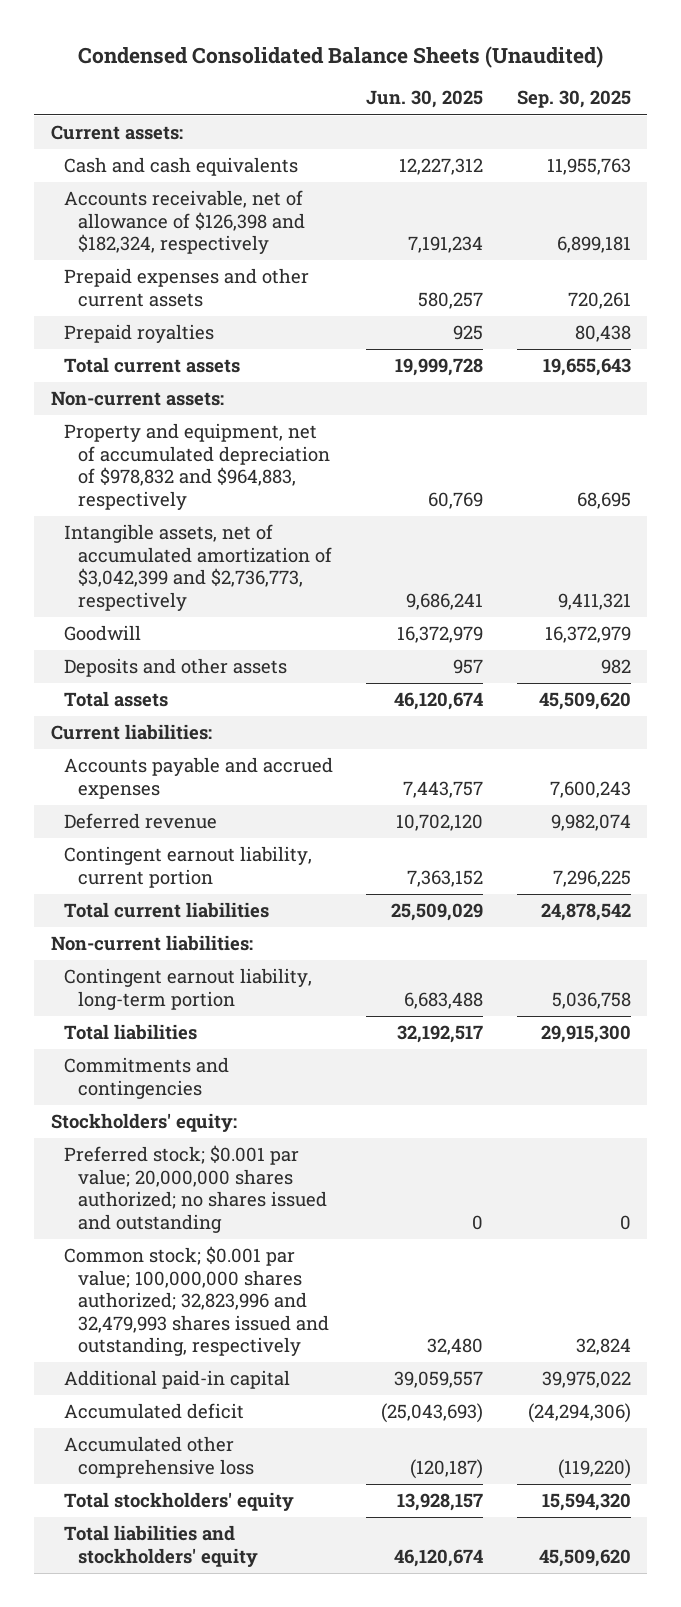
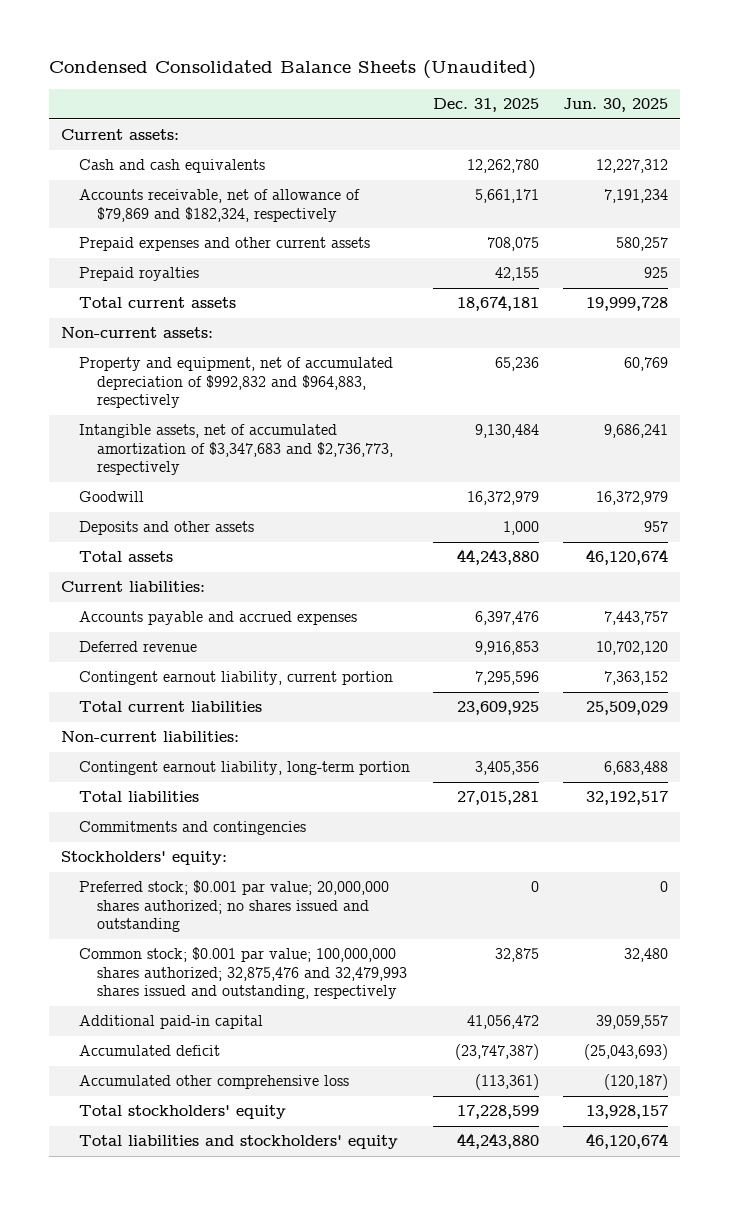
- | Jun. 30, 2025 | Sep. 30, 2025
+ | Dec. 31, 2025 | Jun. 30, 2025
- Accounts receivable, net of allowance of $126,398 and $182,324, respectively | 7,191,234 | 6,899,181
+ Accounts receivable, net of allowance of $79,869 and $182,324, respectively | 5,661,171 | 7,191,234
- Property and equipment, net of accumulated depreciation of $978,832 and $964,883, respectively | 60,769 | 68,695
- Intangible assets, net of accumulated amortization of $3,042,399 and $2,736,773, respectively | 9,686,241 | 9,411,321
+ Property and equipment, net of accumulated depreciation of $992,832 and $964,883, respectively | 65,236 | 60,769
+ Intangible assets, net of accumulated amortization of $3,347,683 and $2,736,773, respectively | 9,130,484 | 9,686,241
- Common stock; $0.001 par value; 100,000,000 shares authorized; 32,823,996 and 32,479,993 shares issued and outstanding, respectively | 32,480 | 32,824
+ Common stock; $0.001 par value; 100,000,000 shares authorized; 32,875,476 and 32,479,993 shares issued and outstanding, respectively | 32,875 | 32,480

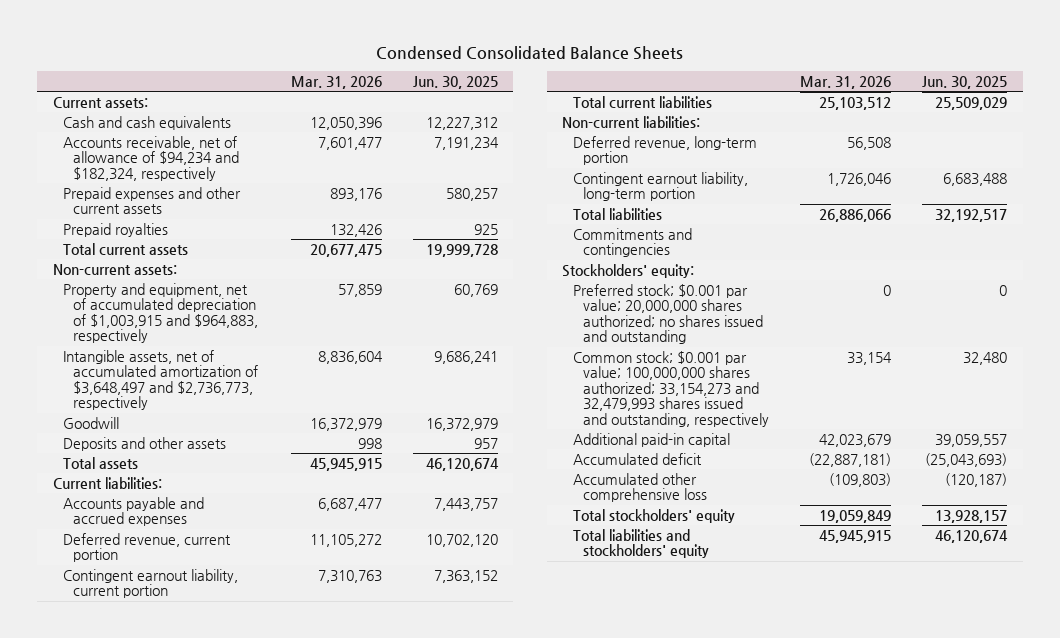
- Condensed Consolidated Balance Sheets (Unaudited)
+ Condensed Consolidated Balance Sheets
- | Dec. 31, 2025 | Jun. 30, 2025
+ | Mar. 31, 2026 | Jun. 30, 2025
- Accounts receivable, net of allowance of $79,869 and $182,324, respectively | 5,661,171 | 7,191,234
+ Accounts receivable, net of allowance of $94,234 and $182,324, respectively | 7,601,477 | 7,191,234
- Property and equipment, net of accumulated depreciation of $992,832 and $964,883, respectively | 65,236 | 60,769
- Intangible assets, net of accumulated amortization of $3,347,683 and $2,736,773, respectively | 9,130,484 | 9,686,241
+ Property and equipment, net of accumulated depreciation of $1,003,915 and $964,883, respectively | 57,859 | 60,769
+ Intangible assets, net of accumulated amortization of $3,648,497 and $2,736,773, respectively | 8,836,604 | 9,686,241
- Deferred revenue | 9,916,853 | 10,702,120
+ Deferred revenue, current portion | 11,105,272 | 10,702,120
+ Deferred revenue, long-term portion | 56,508 |
- Common stock; $0.001 par value; 100,000,000 shares authorized; 32,875,476 and 32,479,993 shares issued and outstanding, respectively | 32,875 | 32,480
+ Common stock; $0.001 par value; 100,000,000 shares authorized; 33,154,273 and 32,479,993 shares issued and outstanding, respectively | 33,154 | 32,480

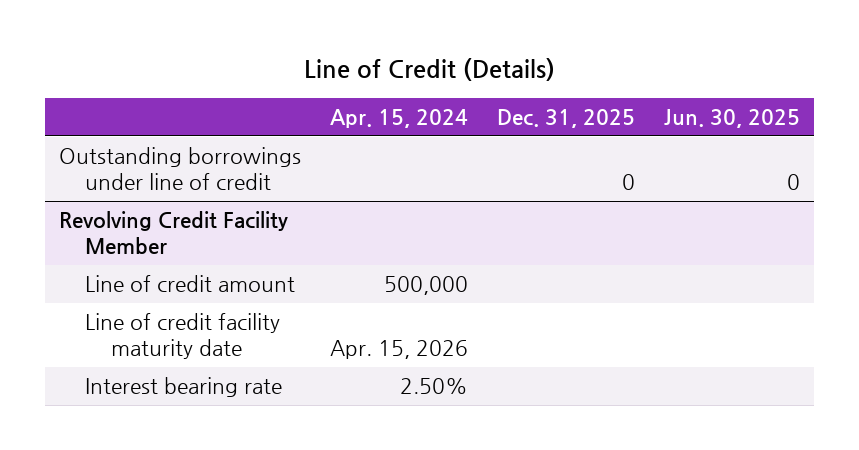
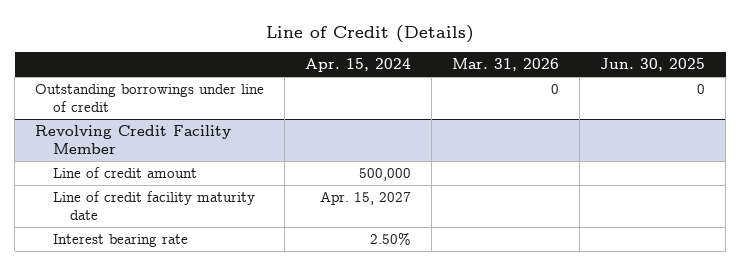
- | Apr. 15, 2024 | Dec. 31, 2025 | Jun. 30, 2025
+ | Apr. 15, 2024 | Mar. 31, 2026 | Jun. 30, 2025
@ Revolving Credit Facility Member
- Line of credit facility maturity date | Apr. 15, 2026 | |
+ Line of credit facility maturity date | Apr. 15, 2027 | |

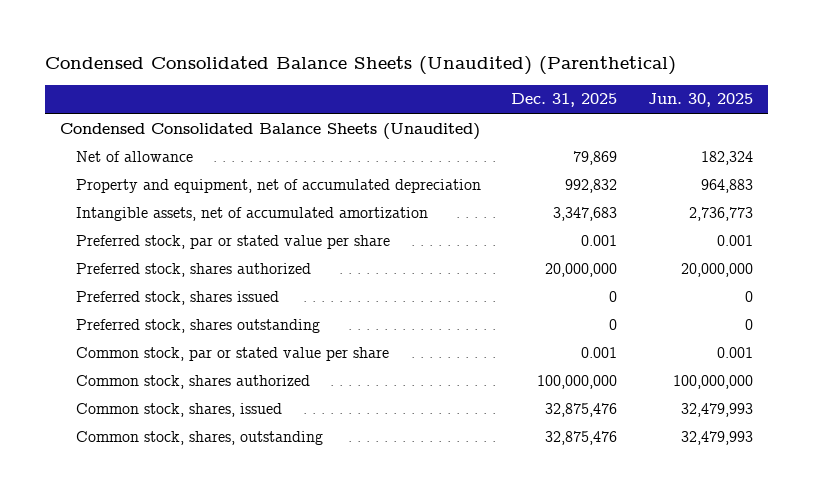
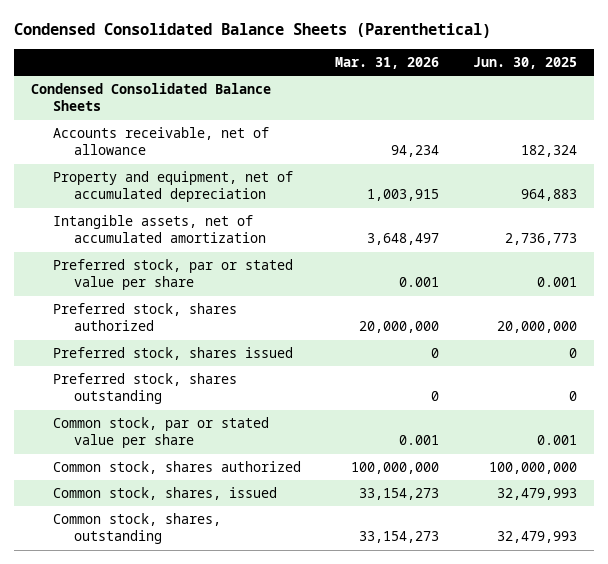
- Condensed Consolidated Balance Sheets (Unaudited) (Parenthetical)
+ Condensed Consolidated Balance Sheets (Parenthetical)
- | Dec. 31, 2025 | Jun. 30, 2025
+ | Mar. 31, 2026 | Jun. 30, 2025
- Condensed Consolidated Balance Sheets (Unaudited)
- Net of allowance | 79,869 | 182,324
+ Condensed Consolidated Balance Sheets
+ Accounts receivable, net of allowance | 94,234 | 182,324

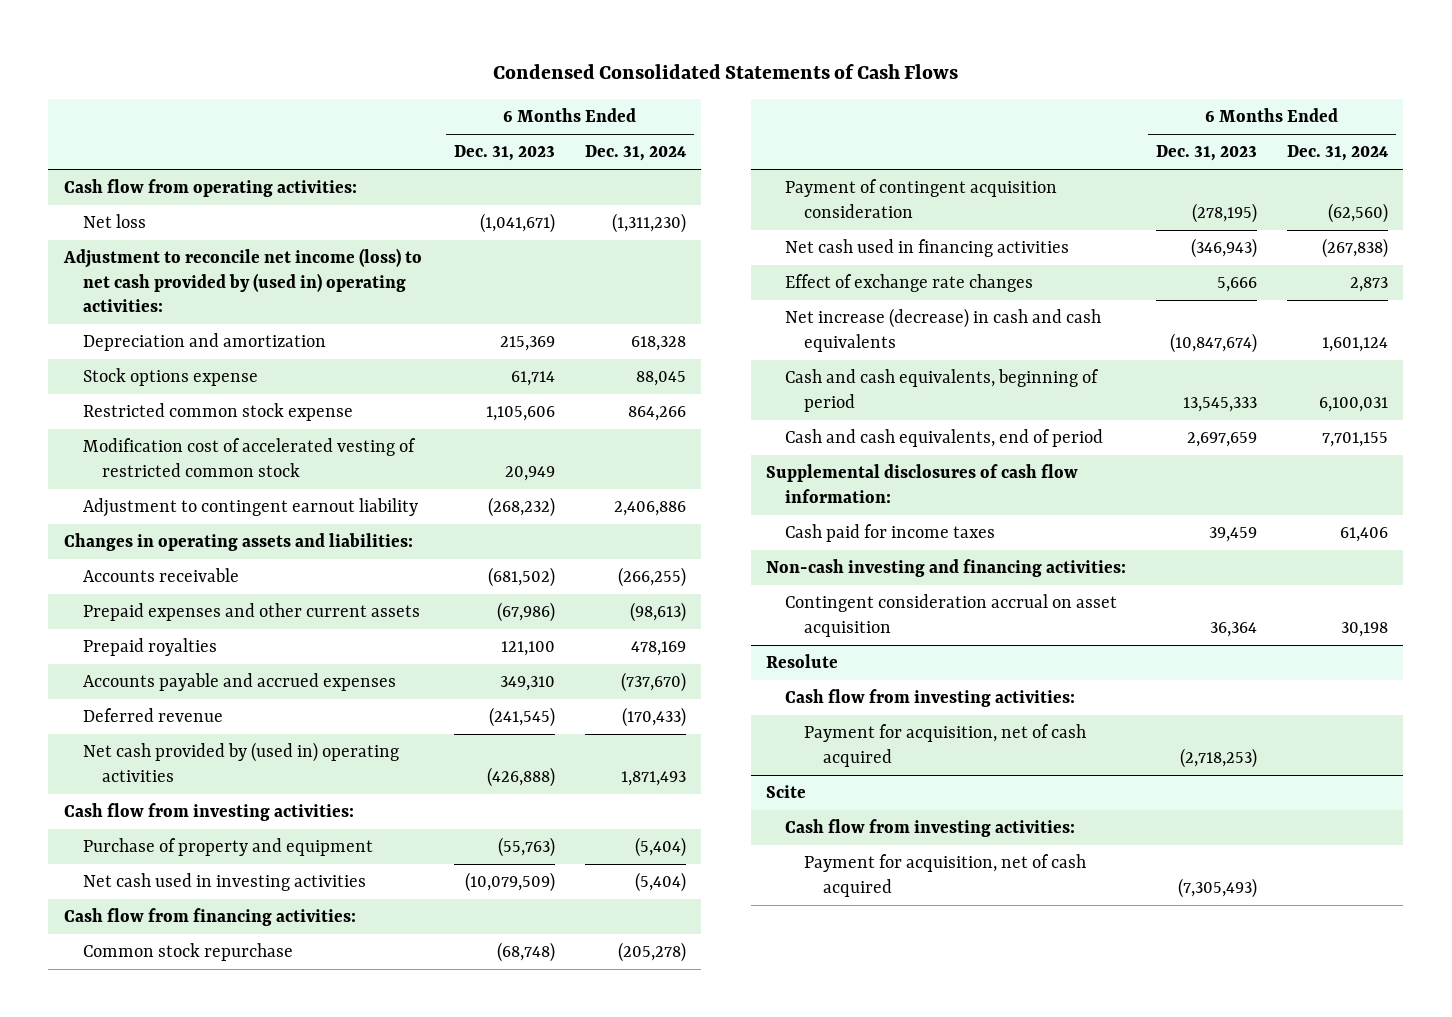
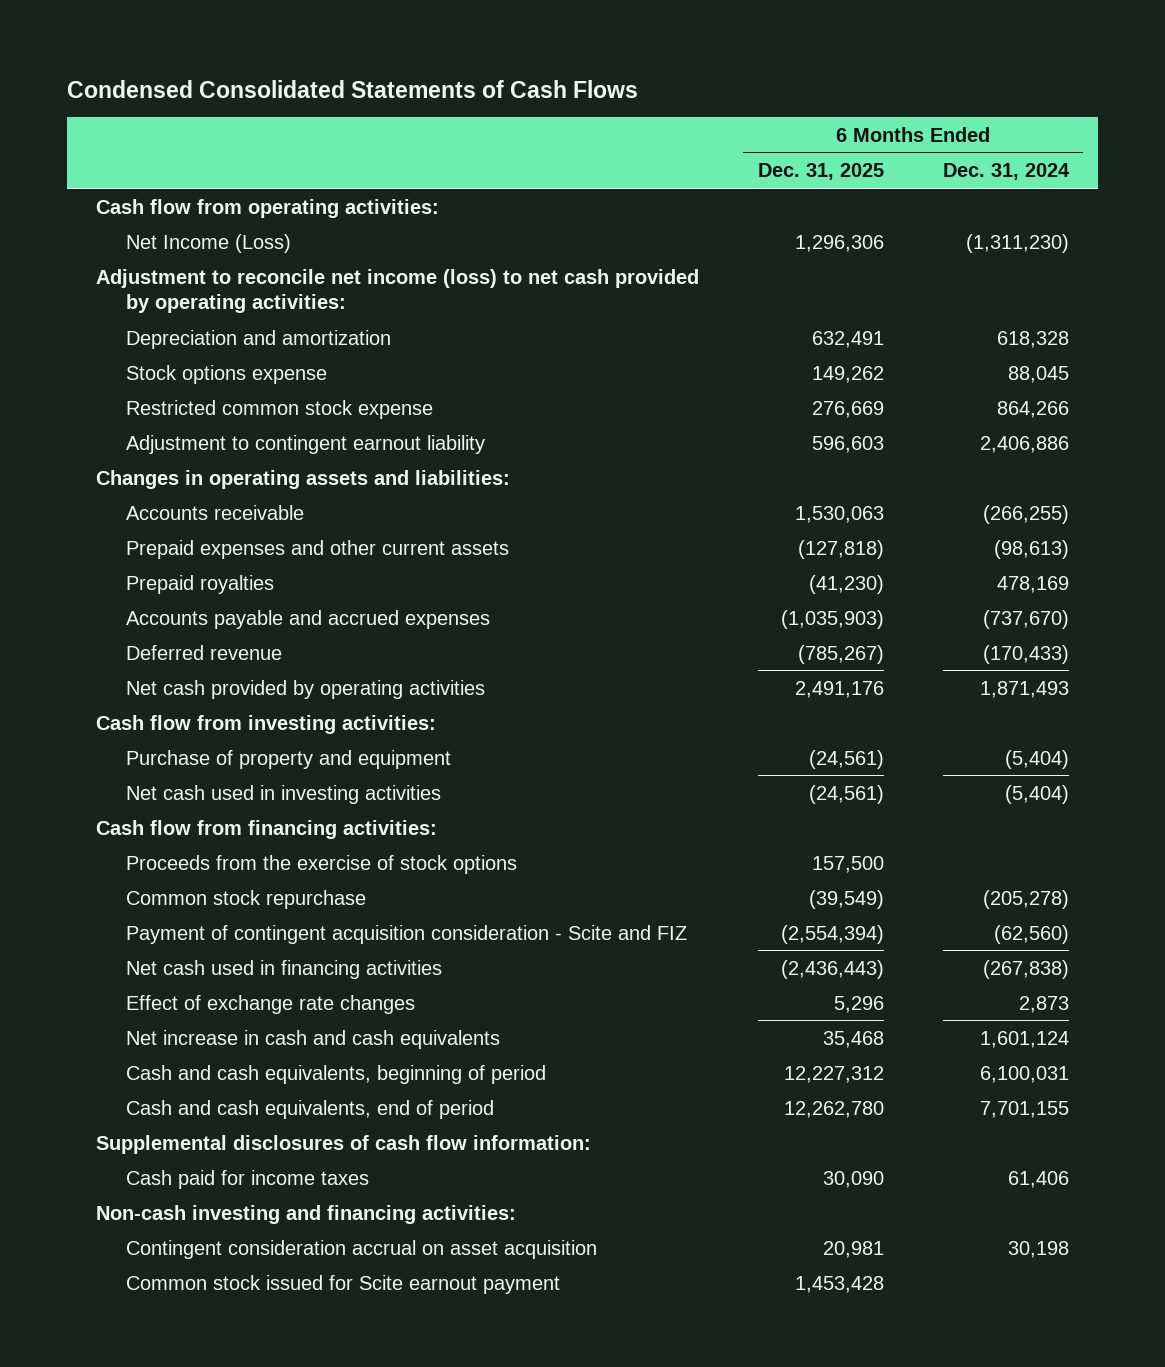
- | 6 Months Ended Dec. 31, 2023 | 6 Months Ended Dec. 31, 2024
+ | 6 Months Ended Dec. 31, 2025 | 6 Months Ended Dec. 31, 2024
- Net loss | (1,041,671) | (1,311,230)
- Adjustment to reconcile net income (loss) to net cash provided by (used in) operating activities:
+ Net Income (Loss) | 1,296,306 | (1,311,230)
+ Adjustment to reconcile net income (loss) to net cash provided by operating activities:
- Modification cost of accelerated vesting of restricted common stock | 20,949 |
- Net cash provided by (used in) operating activities | (426,888) | 1,871,493
+ Net cash provided by operating activities | 2,491,176 | 1,871,493
+ Proceeds from the exercise of stock options | 157,500 |
- Payment of contingent acquisition consideration | (278,195) | (62,560)
+ Payment of contingent acquisition consideration - Scite and FIZ | (2,554,394) | (62,560)
- Net increase (decrease) in cash and cash equivalents | (10,847,674) | 1,601,124
+ Net increase in cash and cash equivalents | 35,468 | 1,601,124
- Resolute
- Cash flow from investing activities:
- Payment for acquisition, net of cash acquired | (2,718,253) |
- Scite
- Cash flow from investing activities:
- Payment for acquisition, net of cash acquired | (7,305,493) |
+ Common stock issued for Scite earnout payment | 1,453,428 |

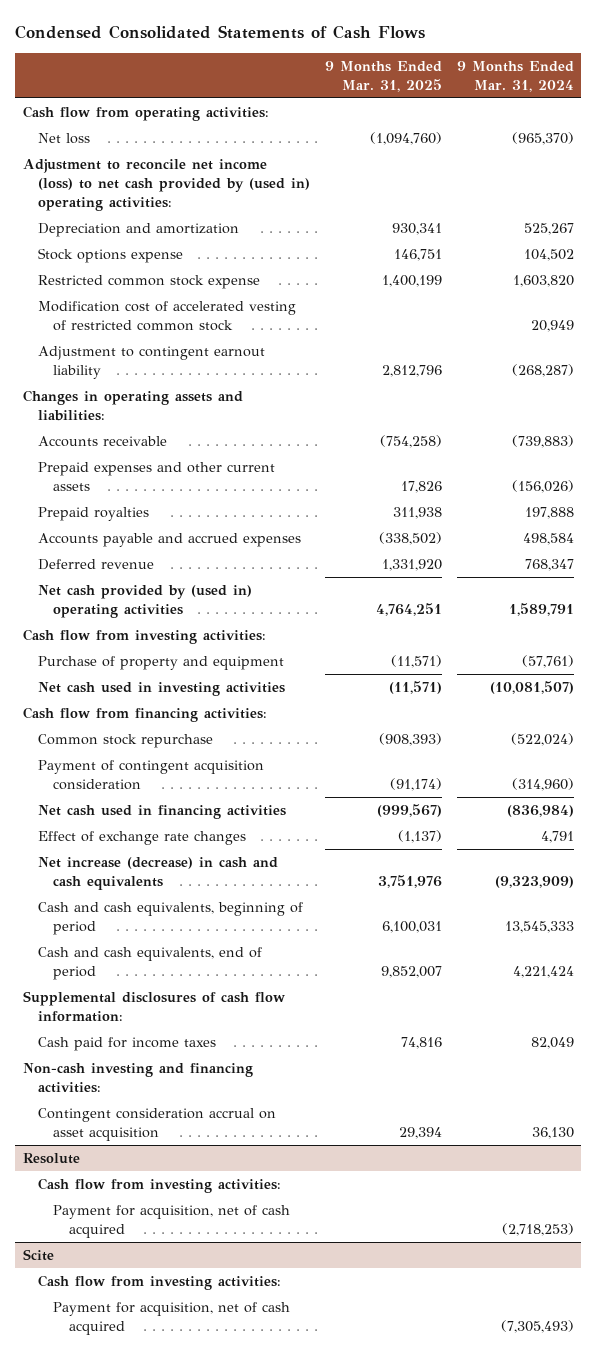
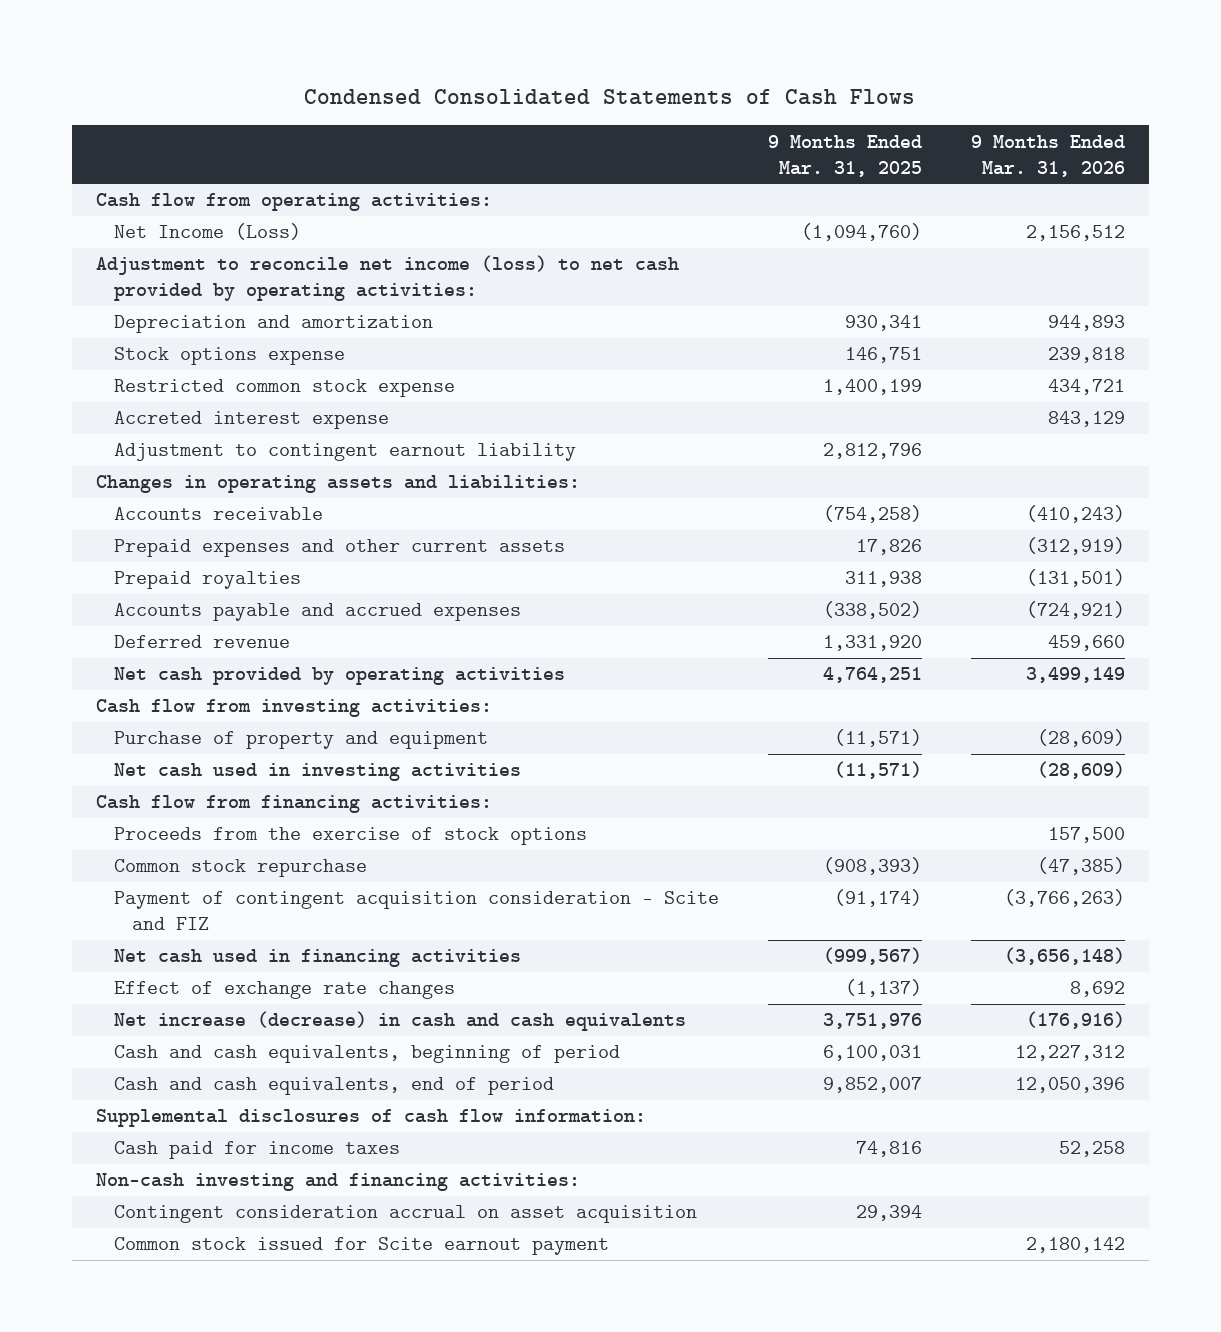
- | 9 Months Ended Mar. 31, 2025 | 9 Months Ended Mar. 31, 2024
+ | 9 Months Ended Mar. 31, 2025 | 9 Months Ended Mar. 31, 2026
- Net loss | (1,094,760) | (965,370)
- Adjustment to reconcile net income (loss) to net cash provided by (used in) operating activities:
+ Net Income (Loss) | (1,094,760) | 2,156,512
+ Adjustment to reconcile net income (loss) to net cash provided by operating activities:
- Modification cost of accelerated vesting of restricted common stock | | 20,949
+ Accreted interest expense | | 843,129
- Net cash provided by (used in) operating activities | 4,764,251 | 1,589,791
+ Net cash provided by operating activities | 4,764,251 | 3,499,149
+ Proceeds from the exercise of stock options | | 157,500
- Payment of contingent acquisition consideration | (91,174) | (314,960)
+ Payment of contingent acquisition consideration - Scite and FIZ | (91,174) | (3,766,263)
- Resolute
- Cash flow from investing activities:
- Payment for acquisition, net of cash acquired | | (2,718,253)
- Scite
- Cash flow from investing activities:
- Payment for acquisition, net of cash acquired | | (7,305,493)
+ Common stock issued for Scite earnout payment | | 2,180,142

